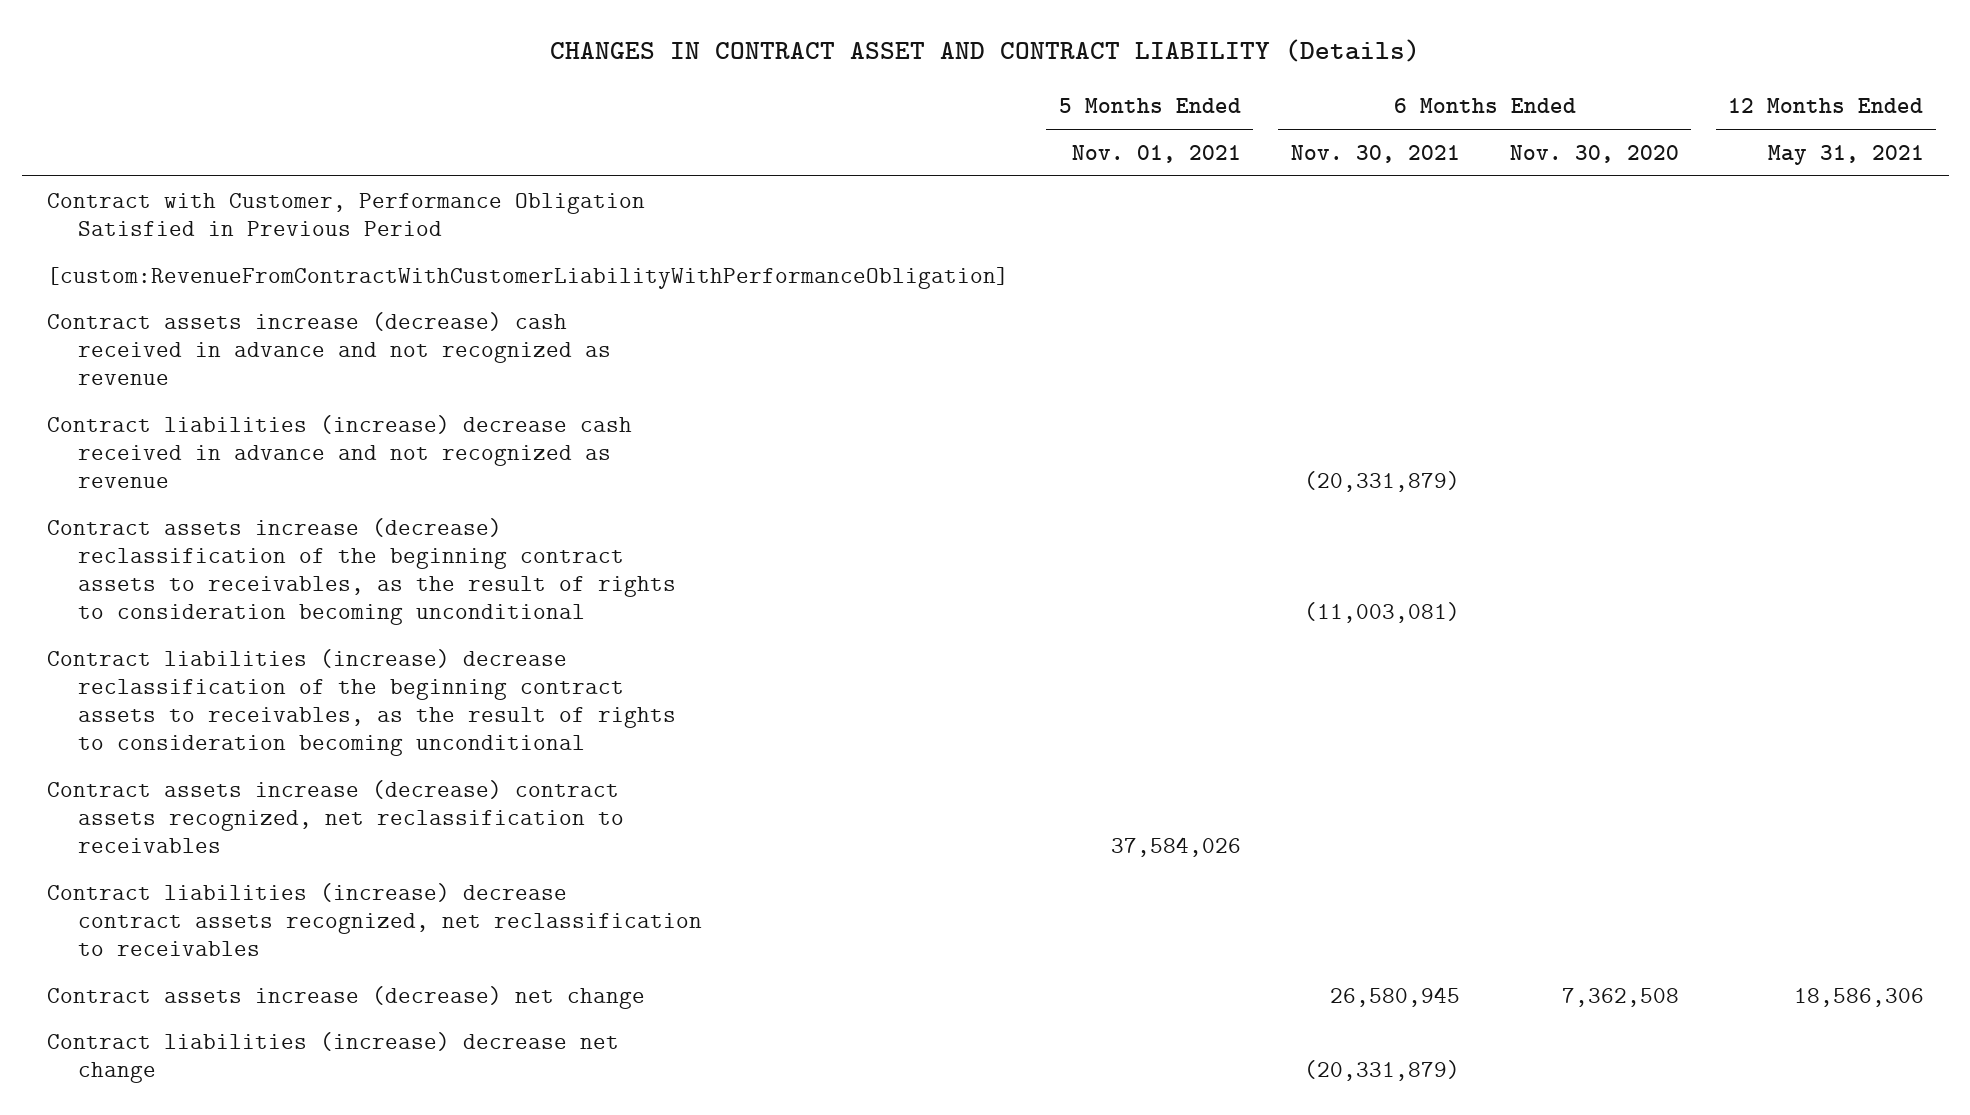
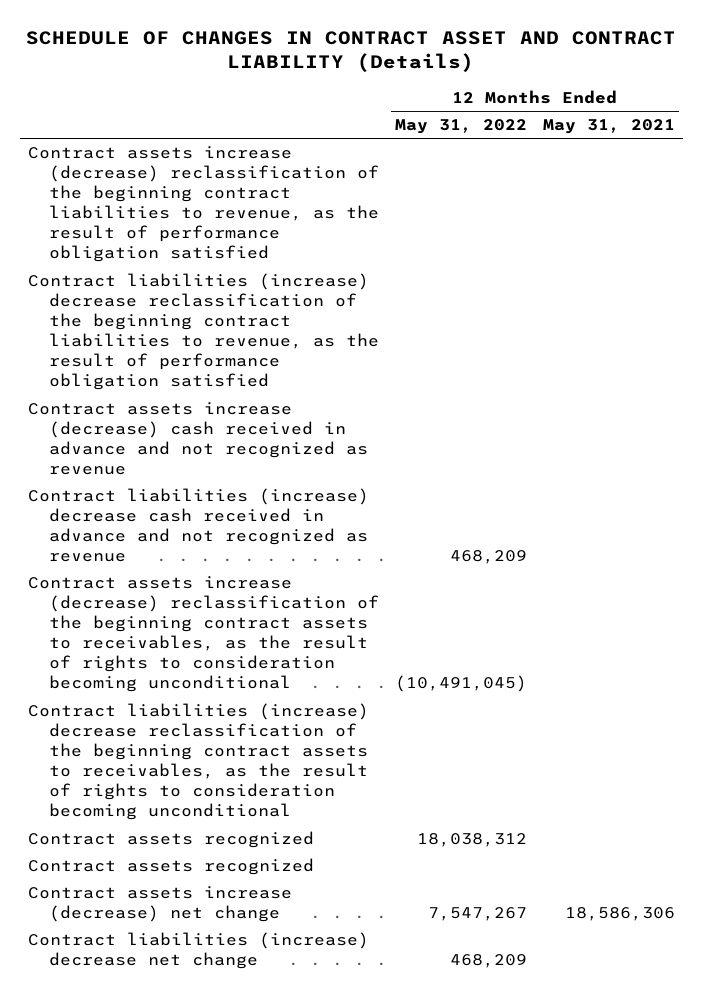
- CHANGES IN CONTRACT ASSET AND CONTRACT LIABILITY (Details)
+ SCHEDULE OF CHANGES IN CONTRACT ASSET AND CONTRACT LIABILITY (Details)
- | 5 Months Ended Nov. 01, 2021 | 6 Months Ended Nov. 30, 2021 | 6 Months Ended Nov. 30, 2020 | 12 Months Ended May 31, 2021
+ | 12 Months Ended May 31, 2022 | 12 Months Ended May 31, 2021
- Contract with Customer, Performance Obligation Satisfied in Previous Period
- [custom:RevenueFromContractWithCustomerLiabilityWithPerformanceObligation]
+ Contract assets increase (decrease) reclassification of the beginning contract liabilities to revenue, as the result of performance obligation satisfied
+ Contract liabilities (increase) decrease reclassification of the beginning contract liabilities to revenue, as the result of performance obligation satisfied
- Contract assets increase (decrease) contract assets recognized, net reclassification to receivables | 37,584,026 | | |
- Contract liabilities (increase) decrease contract assets recognized, net reclassification to receivables
+ Contract assets recognized | 18,038,312 |
+ Contract assets recognized

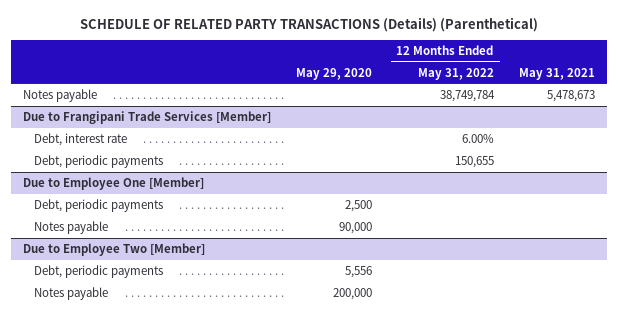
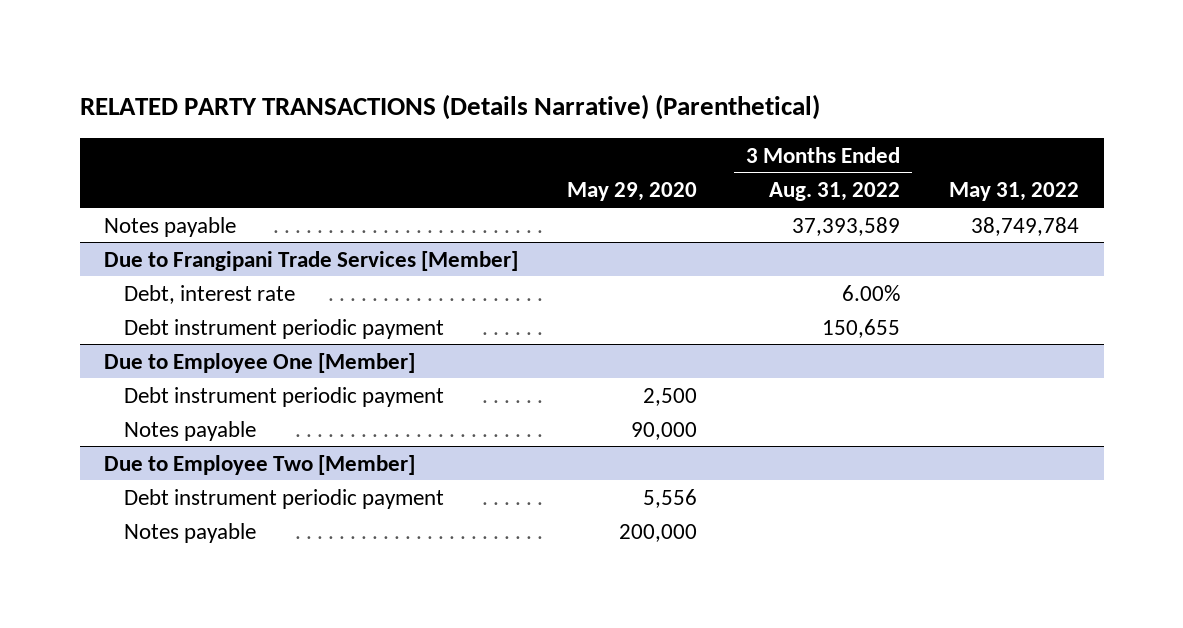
- SCHEDULE OF RELATED PARTY TRANSACTIONS (Details) (Parenthetical)
+ RELATED PARTY TRANSACTIONS (Details Narrative) (Parenthetical)
- | May 29, 2020 | 12 Months Ended May 31, 2022 | May 31, 2021
+ | May 29, 2020 | 3 Months Ended Aug. 31, 2022 | May 31, 2022
@ Due to Frangipani Trade Services [Member]
- Debt, periodic payments | | 150,655 |
+ Debt instrument periodic payment | | 150,655 |
@ Due to Employee One [Member]
- Debt, periodic payments | 2,500 | |
+ Debt instrument periodic payment | 2,500 | |
@ Due to Employee Two [Member]
- Debt, periodic payments | 5,556 | |
+ Debt instrument periodic payment | 5,556 | |

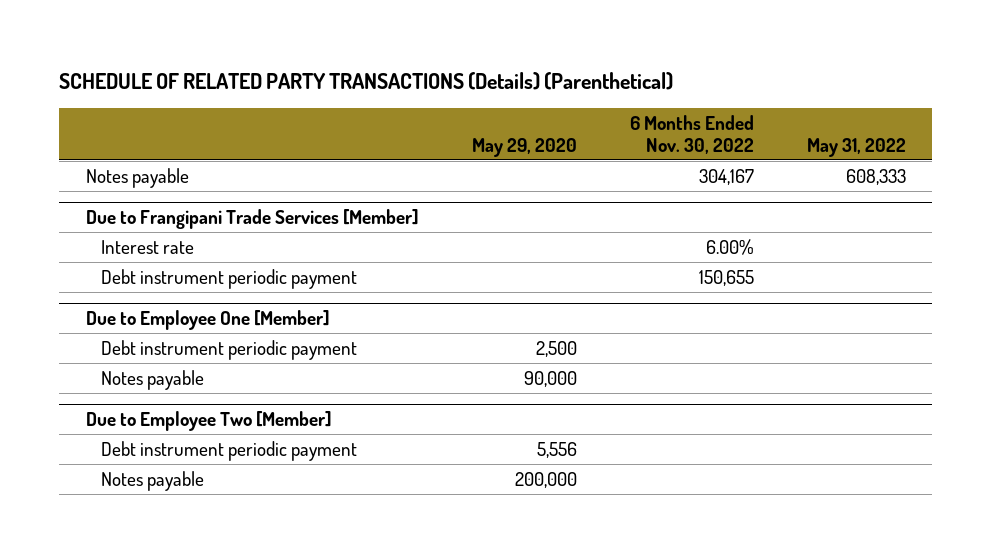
- RELATED PARTY TRANSACTIONS (Details Narrative) (Parenthetical)
+ SCHEDULE OF RELATED PARTY TRANSACTIONS (Details) (Parenthetical)
- | May 29, 2020 | 3 Months Ended Aug. 31, 2022 | May 31, 2022
+ | May 29, 2020 | 6 Months Ended Nov. 30, 2022 | May 31, 2022
- Notes payable | | 37,393,589 | 38,749,784
+ Notes payable | | 304,167 | 608,333
@ Due to Frangipani Trade Services [Member]
- Debt, interest rate | | 6.00% |
+ Interest rate | | 6.00% |

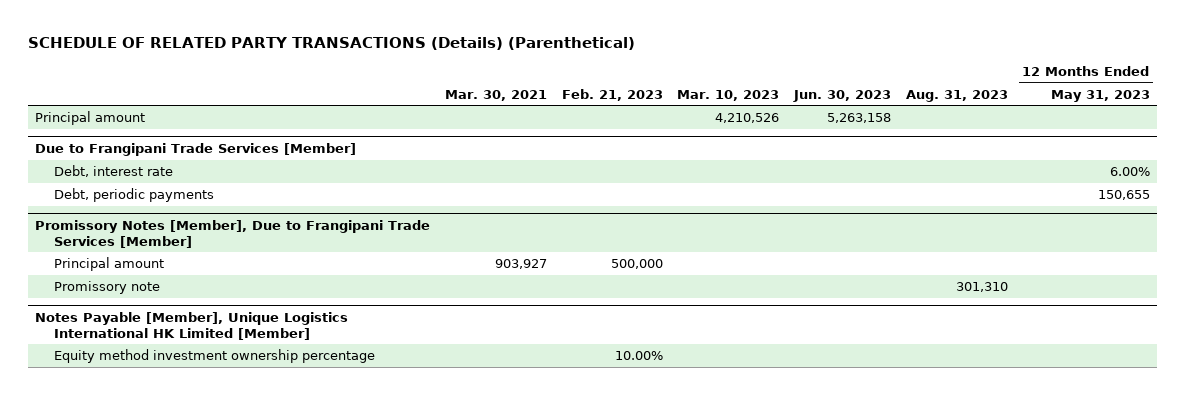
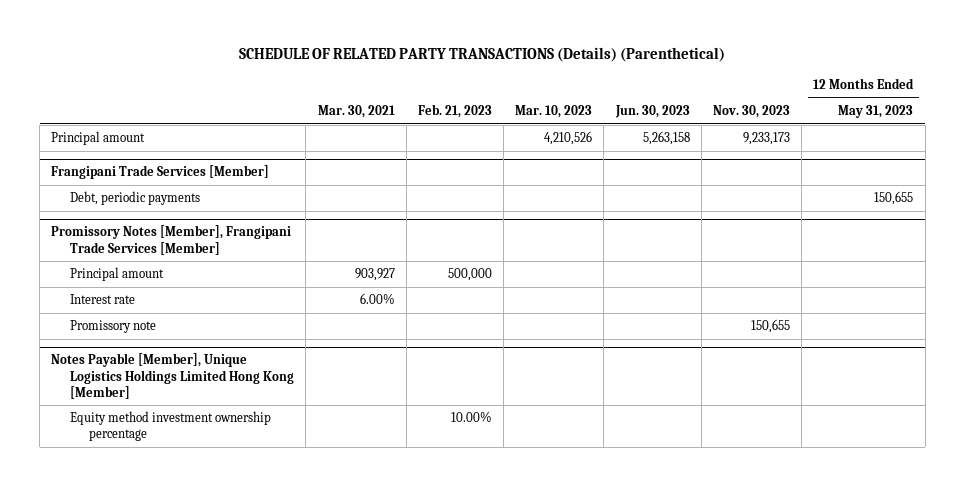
- | Mar. 30, 2021 | Feb. 21, 2023 | Mar. 10, 2023 | Jun. 30, 2023 | Aug. 31, 2023 | 12 Months Ended May 31, 2023
+ | Mar. 30, 2021 | Feb. 21, 2023 | Mar. 10, 2023 | Jun. 30, 2023 | Nov. 30, 2023 | 12 Months Ended May 31, 2023
- Due to Frangipani Trade Services [Member]
- Debt, interest rate | | | | | | 6.00%
+ Frangipani Trade Services [Member]
- Promissory Notes [Member], Due to Frangipani Trade Services [Member]
+ Promissory Notes [Member], Frangipani Trade Services [Member]
+ Interest rate | 6.00% | | | | |
- Notes Payable [Member], Unique Logistics International HK Limited [Member]
+ Notes Payable [Member], Unique Logistics Holdings Limited Hong Kong [Member]

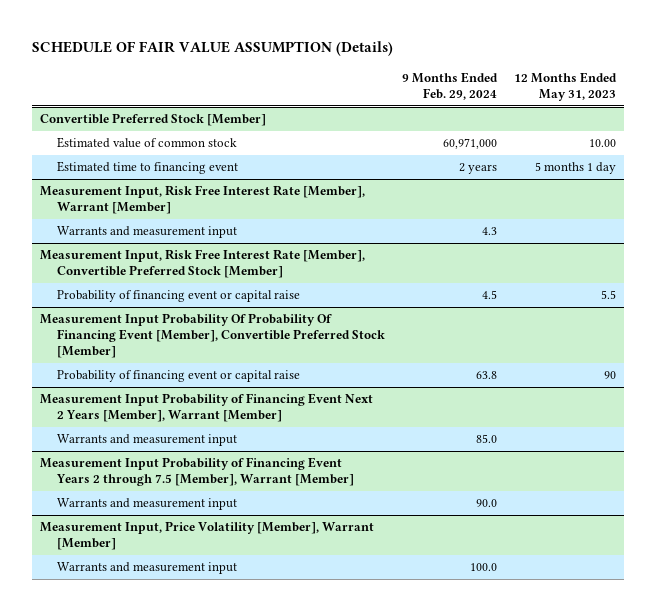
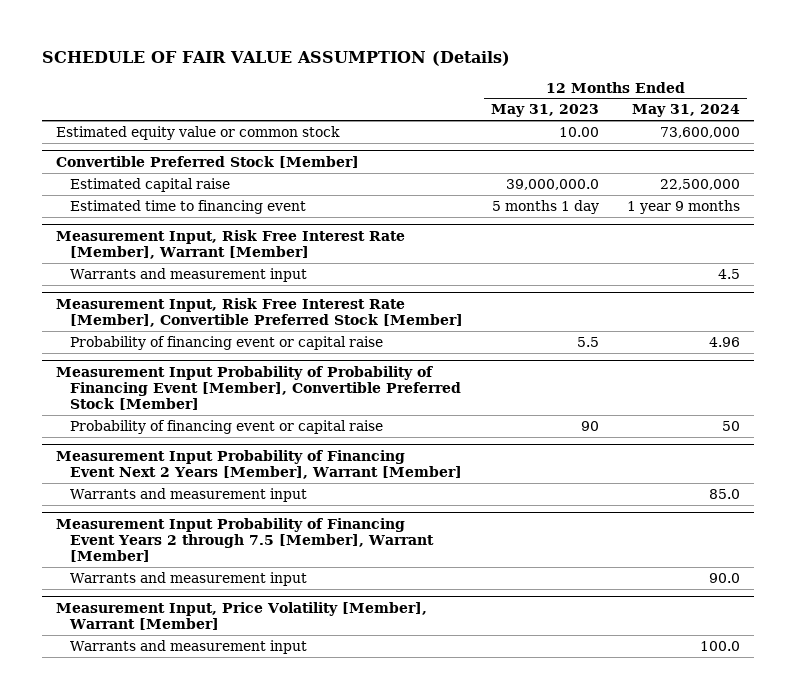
- | 9 Months Ended Feb. 29, 2024 | 12 Months Ended May 31, 2023
+ | 12 Months Ended May 31, 2023 | 12 Months Ended May 31, 2024
+ Estimated equity value or common stock | 10.00 | 73,600,000
@ Convertible Preferred Stock [Member]
- Estimated value of common stock | 60,971,000 | 10.00
+ Estimated capital raise | 39,000,000.0 | 22,500,000
- Measurement Input Probability Of Probability Of Financing Event [Member], Convertible Preferred Stock [Member]
+ Measurement Input Probability of Probability of Financing Event [Member], Convertible Preferred Stock [Member]

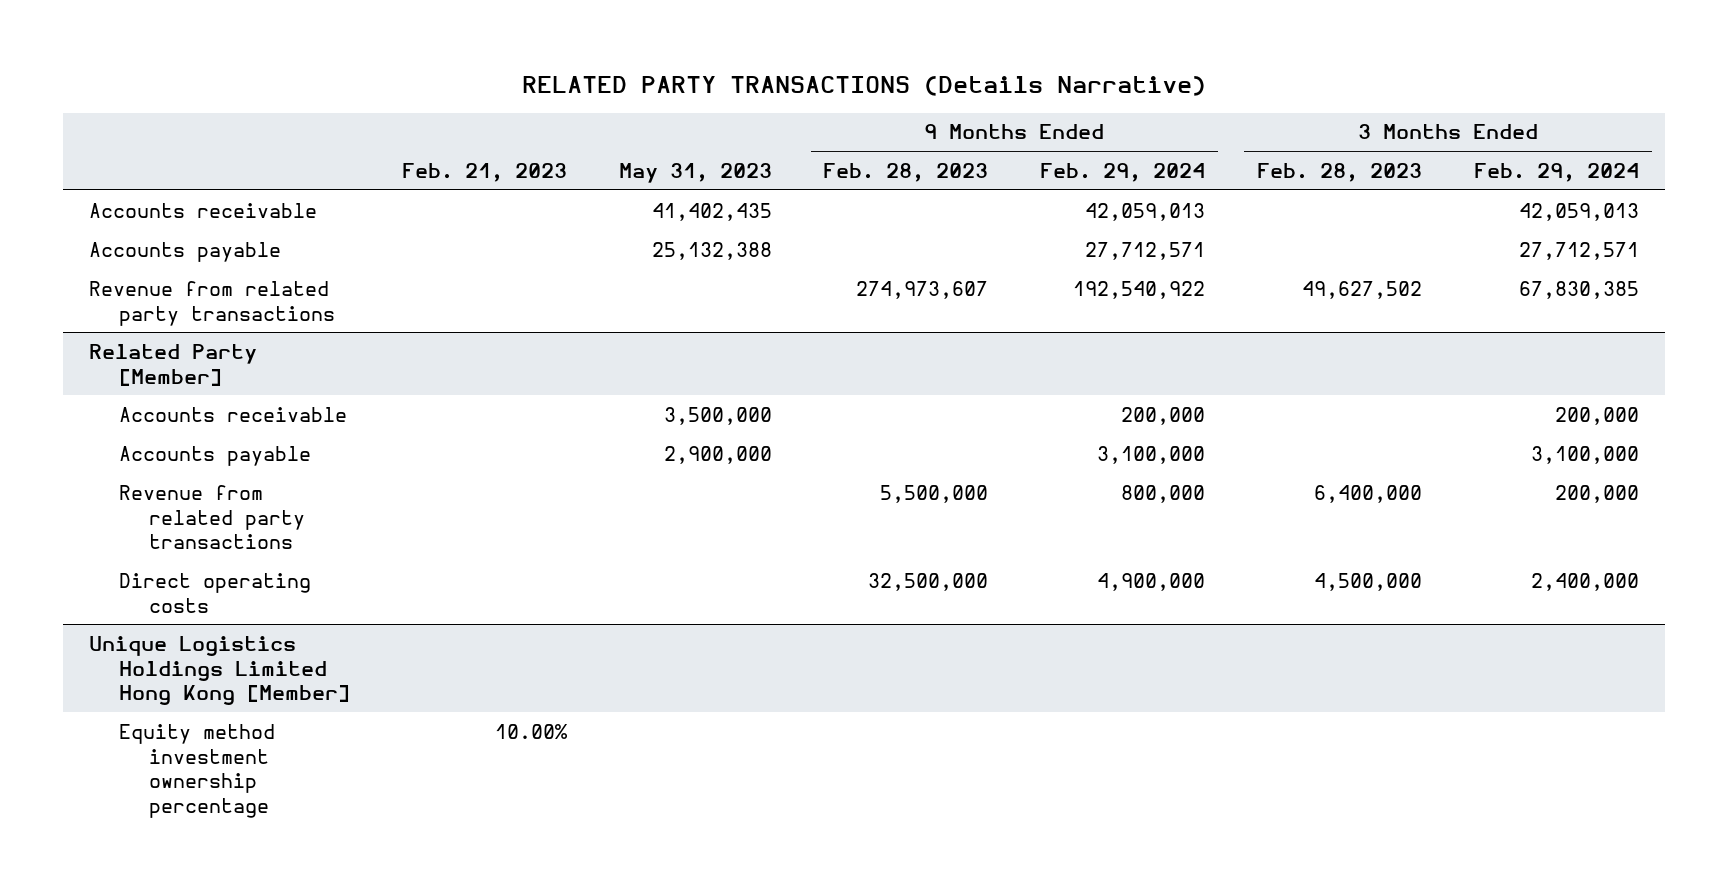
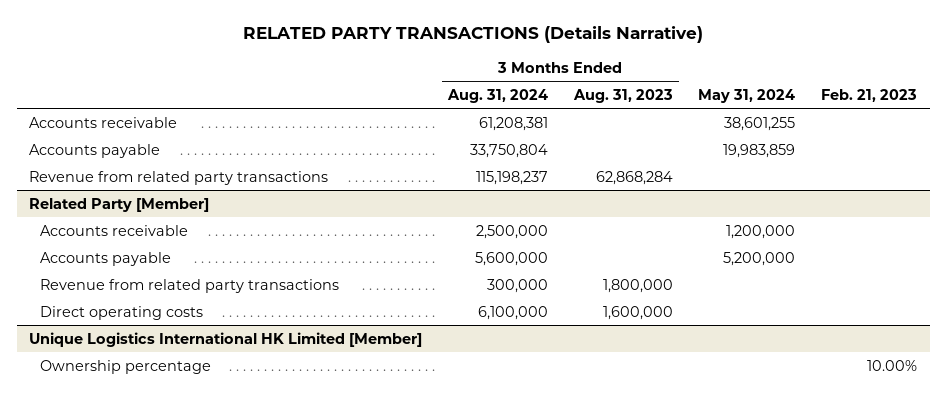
- | Feb. 21, 2023 | May 31, 2023 | 9 Months Ended Feb. 28, 2023 | 9 Months Ended Feb. 29, 2024 | 3 Months Ended Feb. 28, 2023 | 3 Months Ended Feb. 29, 2024
+ | 3 Months Ended Aug. 31, 2024 | 3 Months Ended Aug. 31, 2023 | May 31, 2024 | Feb. 21, 2023
- Unique Logistics Holdings Limited Hong Kong [Member]
- Equity method investment ownership percentage | 10.00% | | | | |
+ Unique Logistics International HK Limited [Member]
+ Ownership percentage | | | | 10.00%

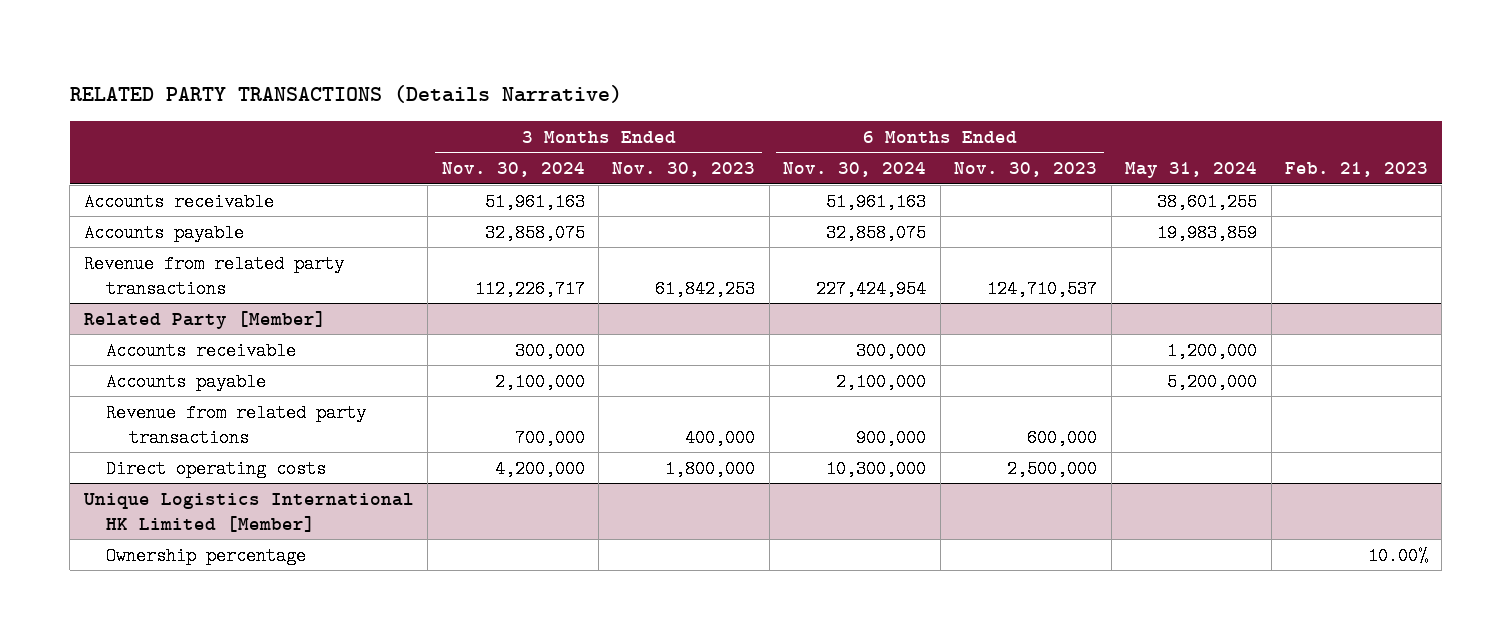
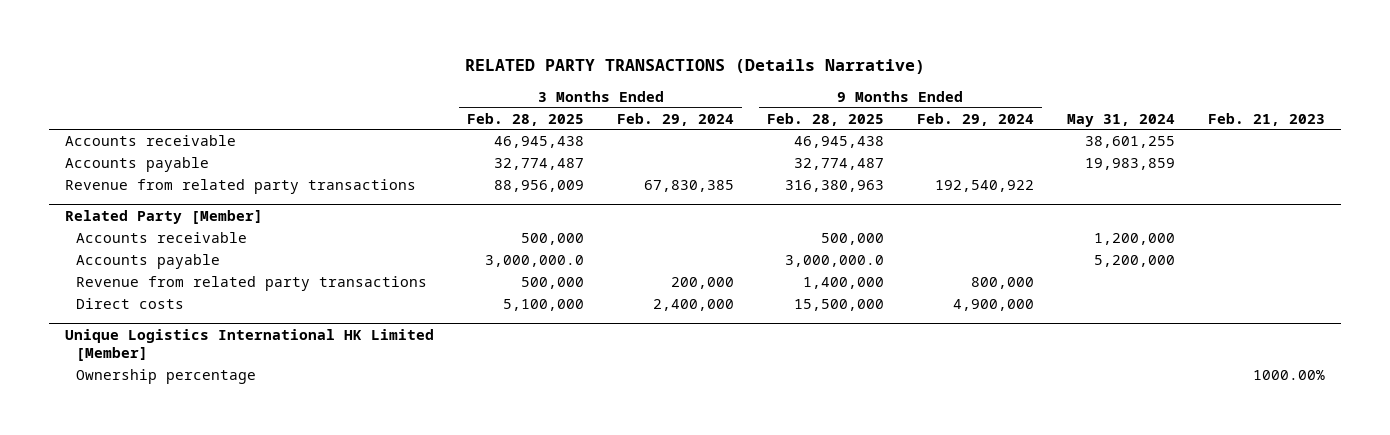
- | 3 Months Ended Nov. 30, 2024 | 3 Months Ended Nov. 30, 2023 | 6 Months Ended Nov. 30, 2024 | 6 Months Ended Nov. 30, 2023 | May 31, 2024 | Feb. 21, 2023
+ | 3 Months Ended Feb. 28, 2025 | 3 Months Ended Feb. 29, 2024 | 9 Months Ended Feb. 28, 2025 | 9 Months Ended Feb. 29, 2024 | May 31, 2024 | Feb. 21, 2023
@ Related Party [Member]
- Direct operating costs | 4,200,000 | 1,800,000 | 10,300,000 | 2,500,000 | |
+ Direct costs | 5,100,000 | 2,400,000 | 15,500,000 | 4,900,000 | |
@ Unique Logistics International HK Limited [Member]
- Ownership percentage | | | | | | 10.00%
+ Ownership percentage | | | | | | 1000.00%

